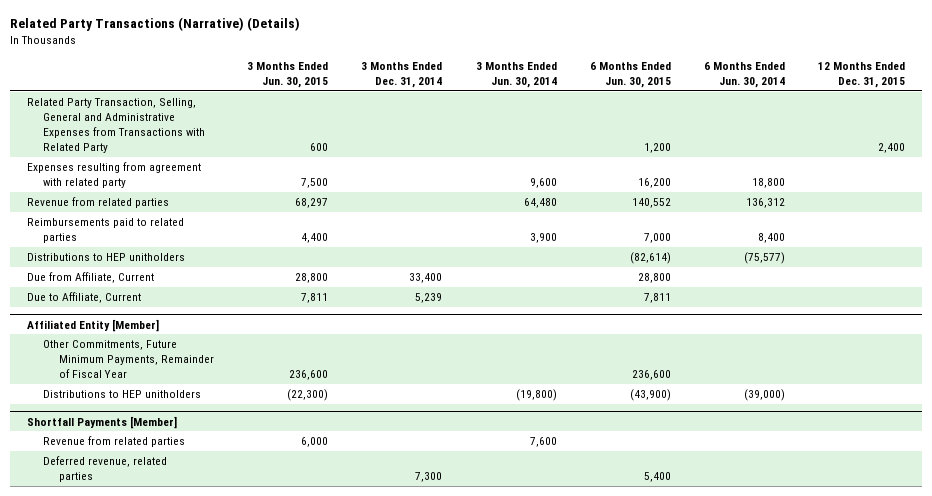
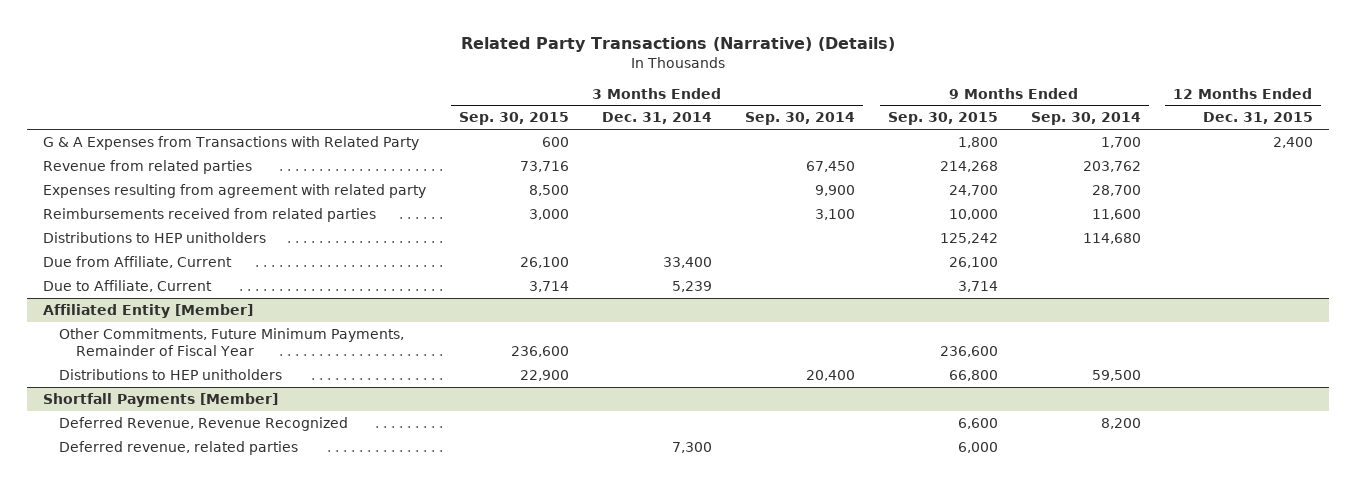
- | 3 Months Ended Jun. 30, 2015 | 3 Months Ended Dec. 31, 2014 | 3 Months Ended Jun. 30, 2014 | 6 Months Ended Jun. 30, 2015 | 6 Months Ended Jun. 30, 2014 | 12 Months Ended Dec. 31, 2015
+ | 3 Months Ended Sep. 30, 2015 | 3 Months Ended Dec. 31, 2014 | 3 Months Ended Sep. 30, 2014 | 9 Months Ended Sep. 30, 2015 | 9 Months Ended Sep. 30, 2014 | 12 Months Ended Dec. 31, 2015
- Related Party Transaction, Selling, General and Administrative Expenses from Transactions with Related Party | 600 | | | 1,200 | | 2,400
+ G & A Expenses from Transactions with Related Party | 600 | | | 1,800 | 1,700 | 2,400
- Reimbursements paid to related parties | 4,400 | | 3,900 | 7,000 | 8,400 |
moved down: Expenses resulting from agreement with related party | 8,500 | | 9,900 | 24,700 | 28,700 |
+ Reimbursements received from related parties | 3,000 | | 3,100 | 10,000 | 11,600 |
@ Shortfall Payments [Member]
- Revenue from related parties | 6,000 | | 7,600 | | |
+ Deferred Revenue, Revenue Recognized | | | | 6,600 | 8,200 |

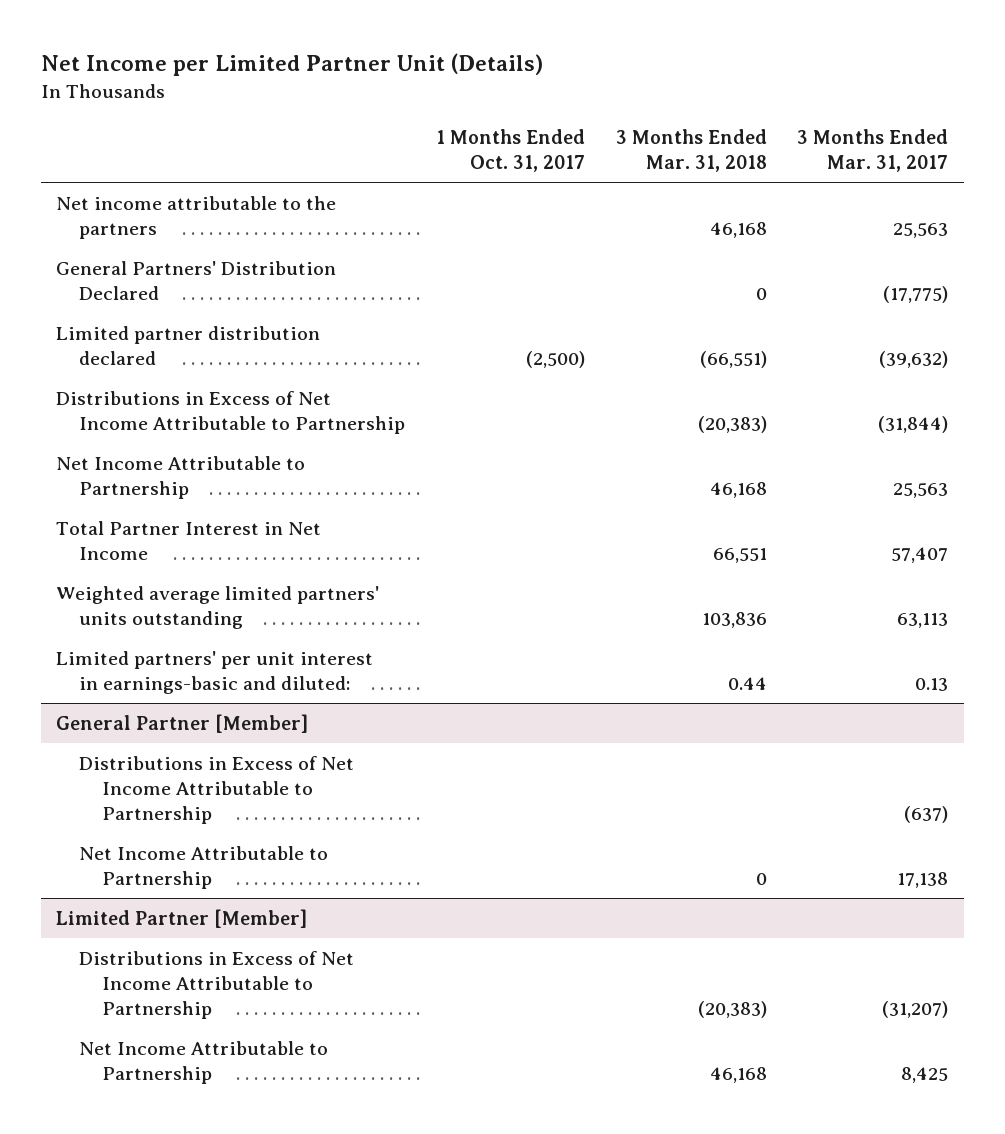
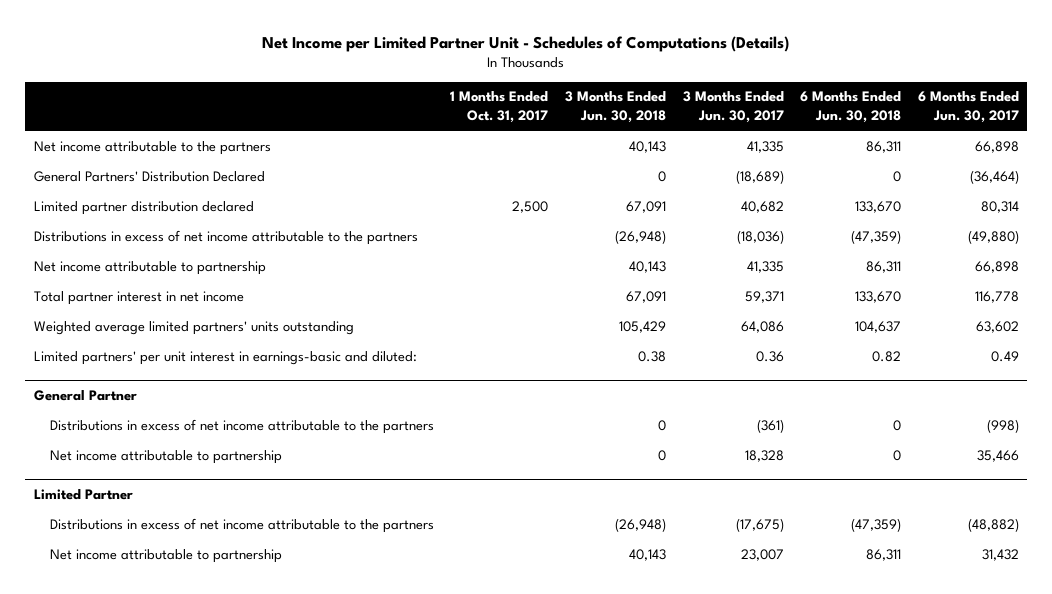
- Net Income per Limited Partner Unit (Details)
+ Net Income per Limited Partner Unit - Schedules of Computations (Details)
- | 1 Months Ended Oct. 31, 2017 | 3 Months Ended Mar. 31, 2018 | 3 Months Ended Mar. 31, 2017
+ | 1 Months Ended Oct. 31, 2017 | 3 Months Ended Jun. 30, 2018 | 3 Months Ended Jun. 30, 2017 | 6 Months Ended Jun. 30, 2018 | 6 Months Ended Jun. 30, 2017
- Limited partner distribution declared | (2,500) | (66,551) | (39,632)
- Distributions in Excess of Net Income Attributable to Partnership | | (20,383) | (31,844)
- Net Income Attributable to Partnership | | 46,168 | 25,563
- Total Partner Interest in Net Income | | 66,551 | 57,407
+ Limited partner distribution declared | 2,500 | 67,091 | 40,682 | 133,670 | 80,314
+ Distributions in excess of net income attributable to the partners | | (26,948) | (18,036) | (47,359) | (49,880)
+ Net income attributable to partnership | | 40,143 | 41,335 | 86,311 | 66,898
+ Total partner interest in net income | | 67,091 | 59,371 | 133,670 | 116,778
- General Partner [Member]
- Distributions in Excess of Net Income Attributable to Partnership | | | (637)
- Net Income Attributable to Partnership | | 0 | 17,138
- Limited Partner [Member]
- Distributions in Excess of Net Income Attributable to Partnership | | (20,383) | (31,207)
- Net Income Attributable to Partnership | | 46,168 | 8,425
+ General Partner
+ Distributions in excess of net income attributable to the partners | | 0 | (361) | 0 | (998)
+ Net income attributable to partnership | | 0 | 18,328 | 0 | 35,466
+ Limited Partner
+ Distributions in excess of net income attributable to the partners | | (26,948) | (17,675) | (47,359) | (48,882)
+ Net income attributable to partnership | | 40,143 | 23,007 | 86,311 | 31,432

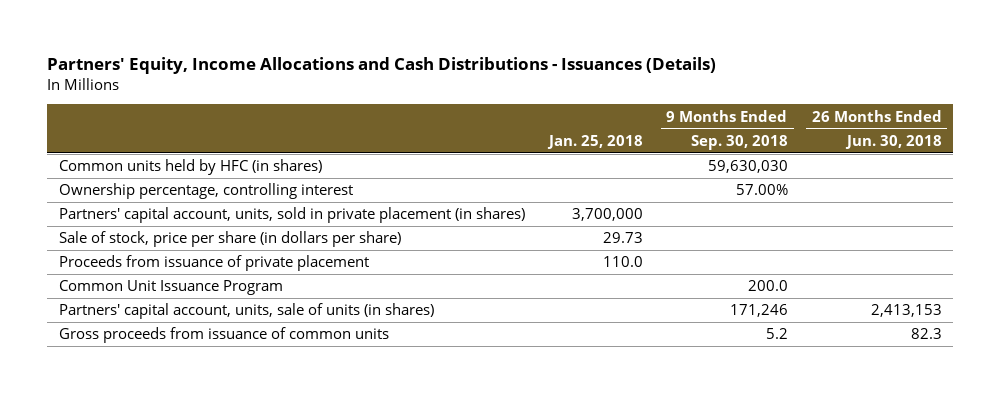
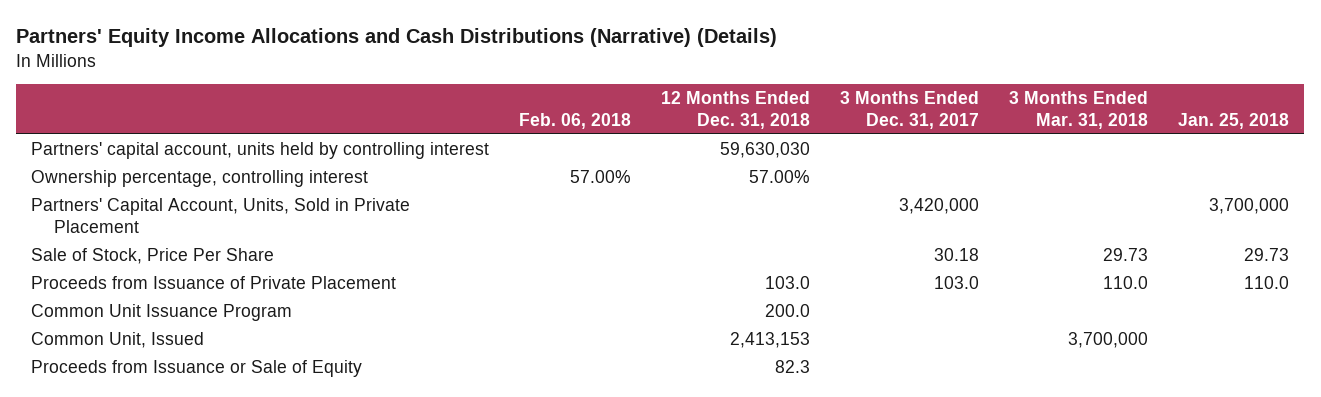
- Partners' Equity, Income Allocations and Cash Distributions - Issuances (Details)
+ Partners' Equity Income Allocations and Cash Distributions (Narrative) (Details)
- | Jan. 25, 2018 | 9 Months Ended Sep. 30, 2018 | 26 Months Ended Jun. 30, 2018
+ | Feb. 06, 2018 | 12 Months Ended Dec. 31, 2018 | 3 Months Ended Dec. 31, 2017 | 3 Months Ended Mar. 31, 2018 | Jan. 25, 2018
- Common units held by HFC (in shares) | | 59,630,030 |
+ Partners' capital account, units held by controlling interest | | 59,630,030 | | |
- Partners' capital account, units, sold in private placement (in shares) | 3,700,000 | |
- Sale of stock, price per share (in dollars per share) | 29.73 | |
- Proceeds from issuance of private placement | 110.0 | |
+ Partners' Capital Account, Units, Sold in Private Placement | | | 3,420,000 | | 3,700,000
+ Sale of Stock, Price Per Share | | | 30.18 | 29.73 | 29.73
+ Proceeds from Issuance of Private Placement | | 103.0 | 103.0 | 110.0 | 110.0
- Partners' capital account, units, sale of units (in shares) | | 171,246 | 2,413,153
- Gross proceeds from issuance of common units | | 5.2 | 82.3
+ Common Unit, Issued | | 2,413,153 | | 3,700,000 |
+ Proceeds from Issuance or Sale of Equity | | 82.3 | | |

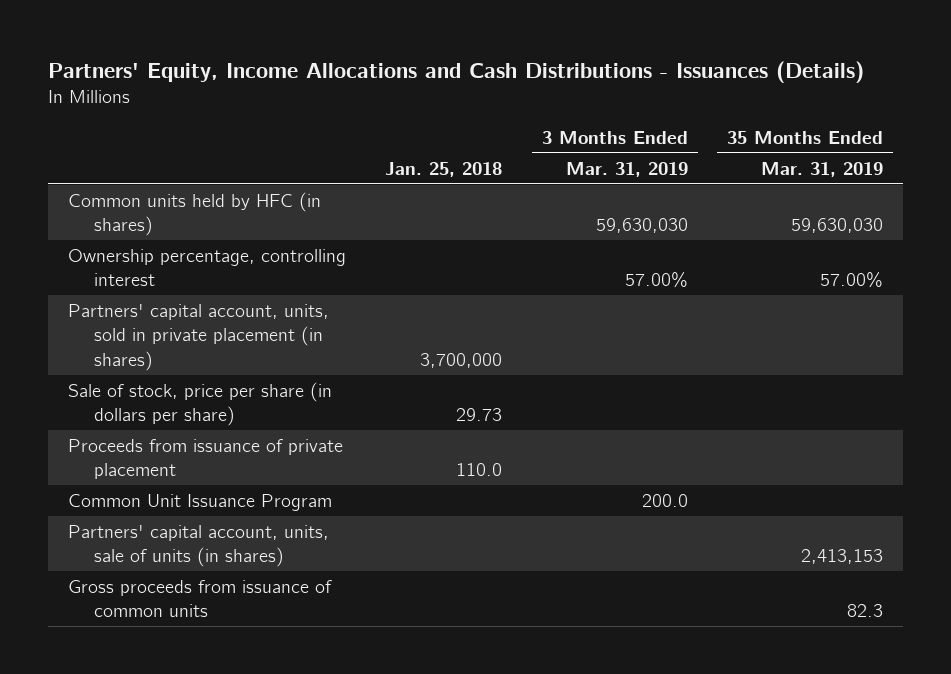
- Partners' Equity Income Allocations and Cash Distributions (Narrative) (Details)
+ Partners' Equity, Income Allocations and Cash Distributions - Issuances (Details)
- | Feb. 06, 2018 | 12 Months Ended Dec. 31, 2018 | 3 Months Ended Dec. 31, 2017 | 3 Months Ended Mar. 31, 2018 | Jan. 25, 2018
+ | Jan. 25, 2018 | 3 Months Ended Mar. 31, 2019 | 35 Months Ended Mar. 31, 2019
- Partners' capital account, units held by controlling interest | | 59,630,030 | | |
+ Common units held by HFC (in shares) | | 59,630,030 | 59,630,030
- Partners' Capital Account, Units, Sold in Private Placement | | | 3,420,000 | | 3,700,000
- Sale of Stock, Price Per Share | | | 30.18 | 29.73 | 29.73
- Proceeds from Issuance of Private Placement | | 103.0 | 103.0 | 110.0 | 110.0
+ Partners' capital account, units, sold in private placement (in shares) | 3,700,000 | |
+ Sale of stock, price per share (in dollars per share) | 29.73 | |
+ Proceeds from issuance of private placement | 110.0 | |
- Common Unit, Issued | | 2,413,153 | | 3,700,000 |
- Proceeds from Issuance or Sale of Equity | | 82.3 | | |
+ Partners' capital account, units, sale of units (in shares) | | | 2,413,153
+ Gross proceeds from issuance of common units | | | 82.3

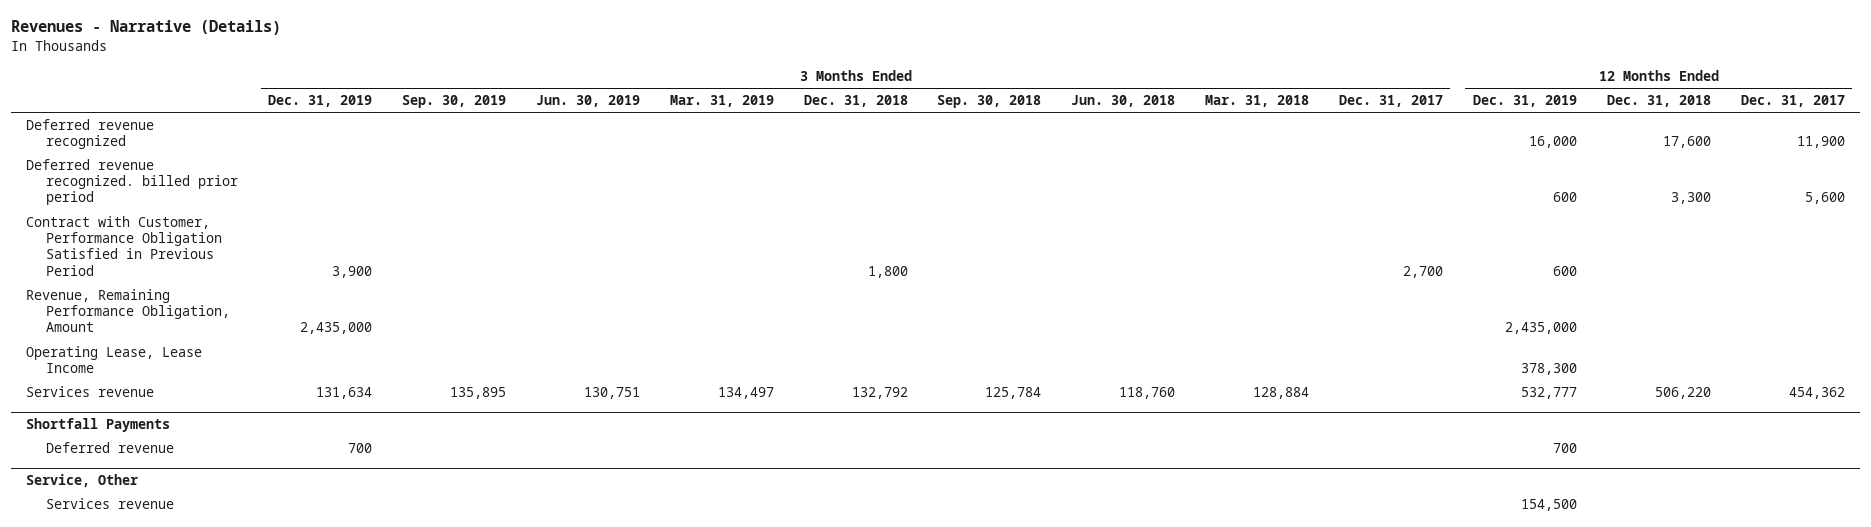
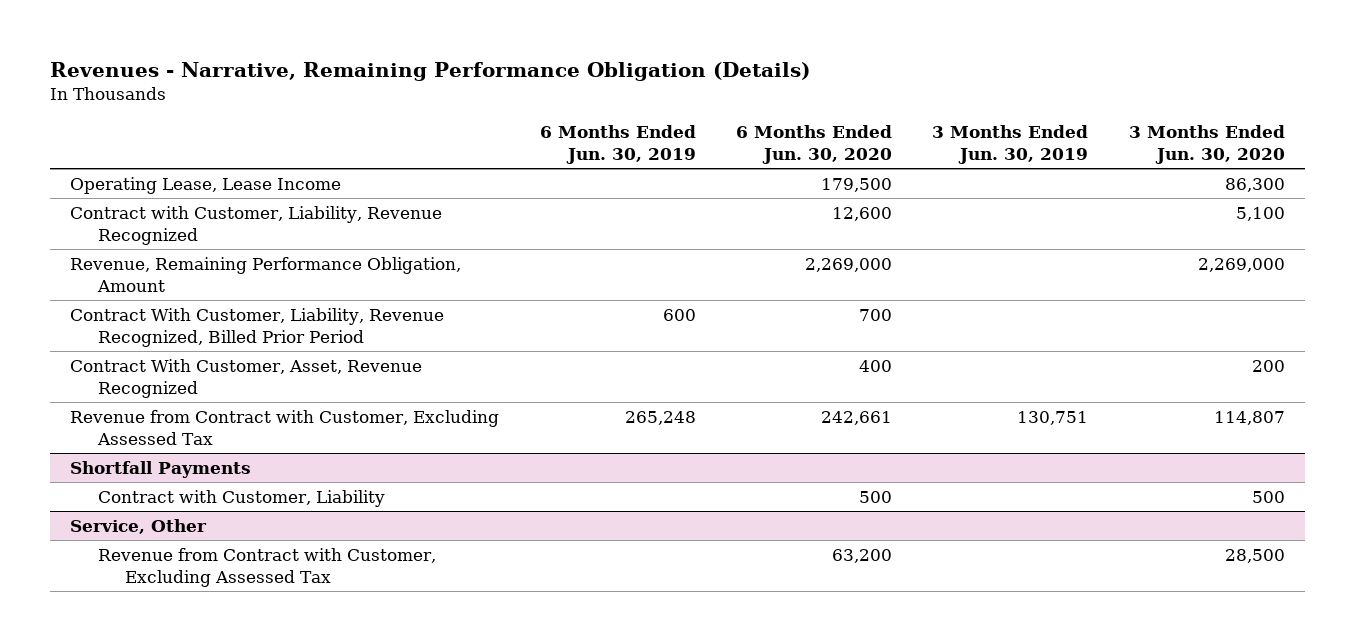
- Revenues - Narrative (Details)
+ Revenues - Narrative, Remaining Performance Obligation (Details)
- | 3 Months Ended Dec. 31, 2019 | 3 Months Ended Sep. 30, 2019 | 3 Months Ended Jun. 30, 2019 | 3 Months Ended Mar. 31, 2019 | 3 Months Ended Dec. 31, 2018 | 3 Months Ended Sep. 30, 2018 | 3 Months Ended Jun. 30, 2018 | 3 Months Ended Mar. 31, 2018 | 3 Months Ended Dec. 31, 2017 | 12 Months Ended Dec. 31, 2019 | 12 Months Ended Dec. 31, 2018 | 12 Months Ended Dec. 31, 2017
+ | 6 Months Ended Jun. 30, 2019 | 6 Months Ended Jun. 30, 2020 | 3 Months Ended Jun. 30, 2019 | 3 Months Ended Jun. 30, 2020
- Deferred revenue recognized | | | | | | | | | | 16,000 | 17,600 | 11,900
- Deferred revenue recognized. billed prior period | | | | | | | | | | 600 | 3,300 | 5,600
- Contract with Customer, Performance Obligation Satisfied in Previous Period | 3,900 | | | | 1,800 | | | | 2,700 | 600 | |
- Services revenue | 131,634 | 135,895 | 130,751 | 134,497 | 132,792 | 125,784 | 118,760 | 128,884 | | 532,777 | 506,220 | 454,362
+ Contract with Customer, Liability, Revenue Recognized | | 12,600 | | 5,100
moved down: Revenue, Remaining Performance Obligation, Amount | | 2,269,000 | | 2,269,000
+ Contract With Customer, Liability, Revenue Recognized, Billed Prior Period | 600 | 700 | |
+ Contract With Customer, Asset, Revenue Recognized | | 400 | | 200
+ Revenue from Contract with Customer, Excluding Assessed Tax | 265,248 | 242,661 | 130,751 | 114,807
@ Shortfall Payments
- Deferred revenue | 700 | | | | | | | | | 700 | |
+ Contract with Customer, Liability | | 500 | | 500
@ Service, Other
- Services revenue | | | | | | | | | | 154,500 | |
+ Revenue from Contract with Customer, Excluding Assessed Tax | | 63,200 | | 28,500

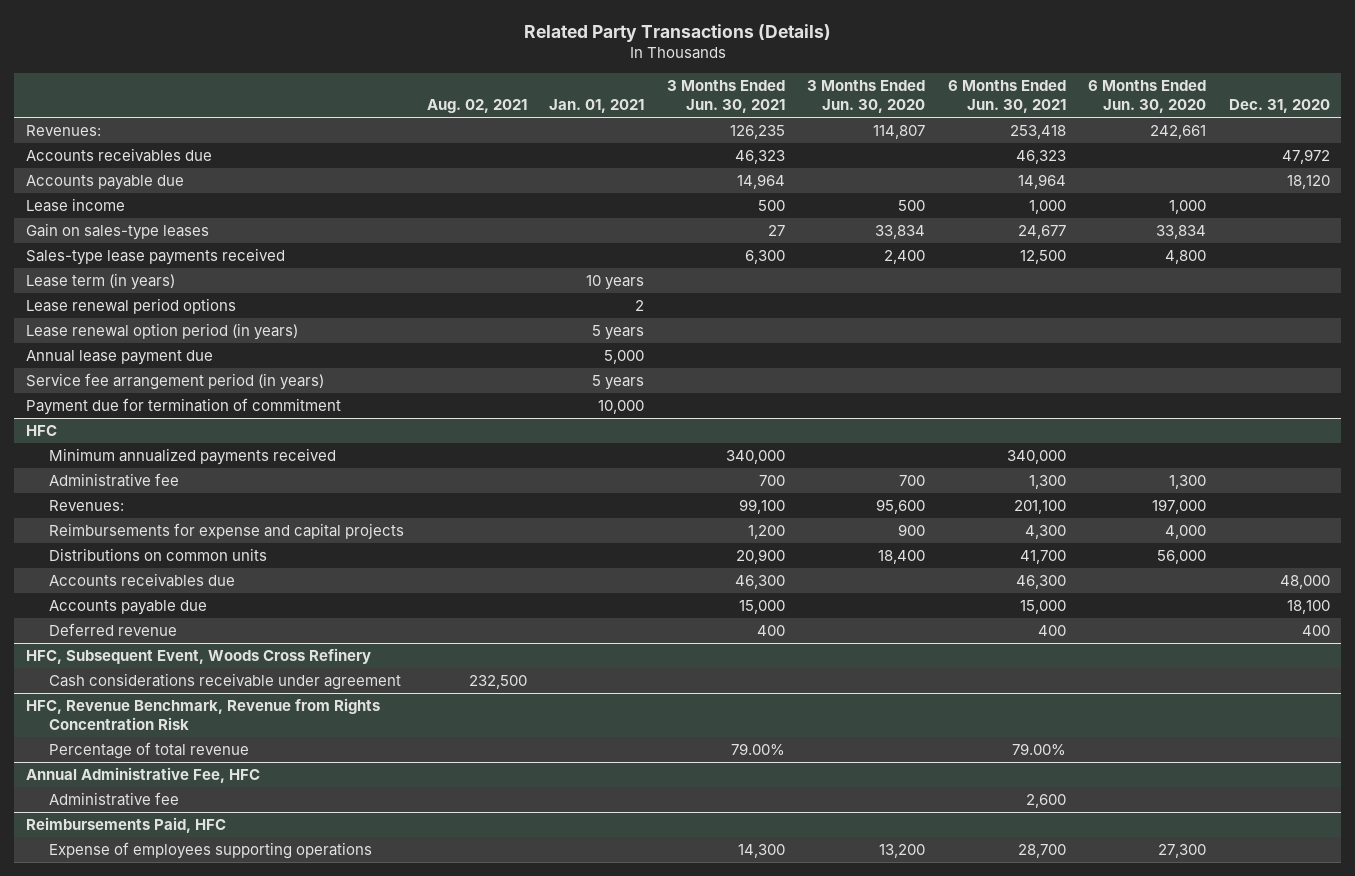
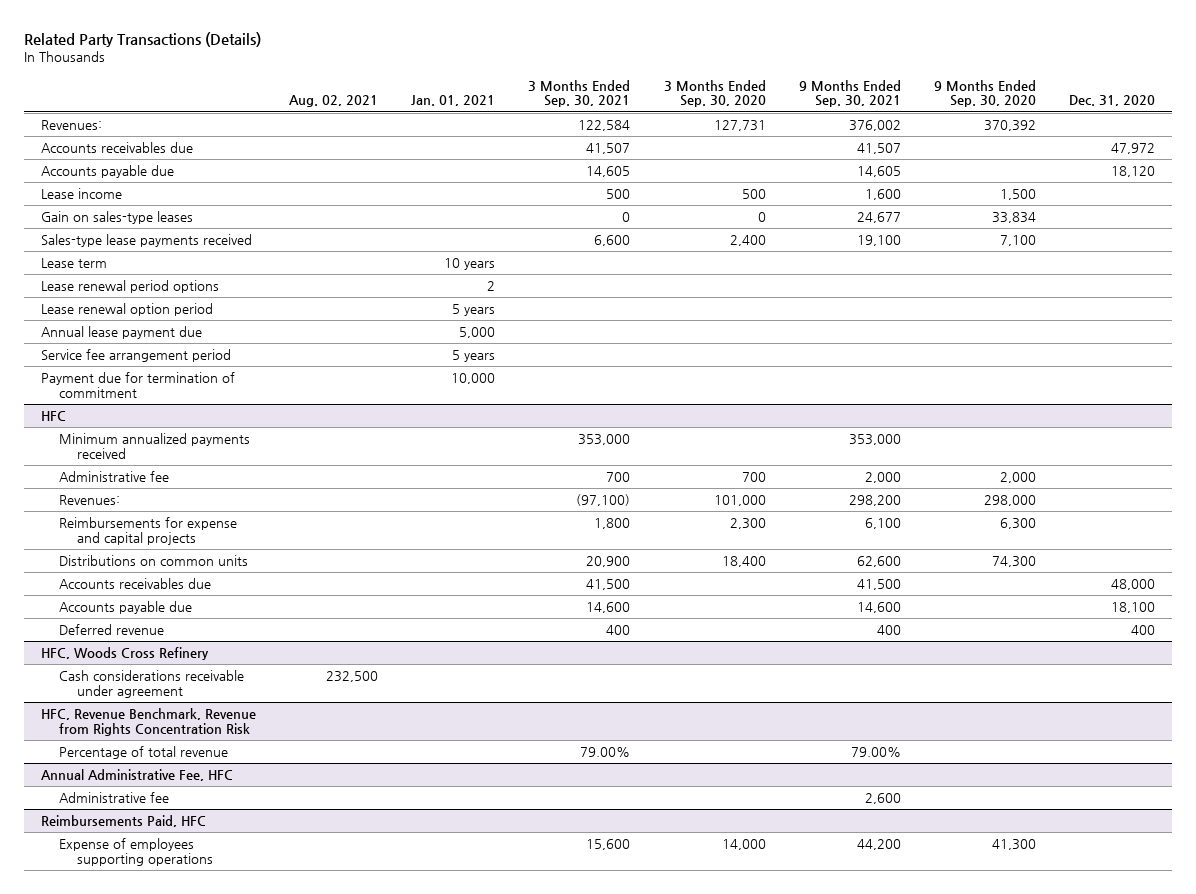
- | Aug. 02, 2021 | Jan. 01, 2021 | 3 Months Ended Jun. 30, 2021 | 3 Months Ended Jun. 30, 2020 | 6 Months Ended Jun. 30, 2021 | 6 Months Ended Jun. 30, 2020 | Dec. 31, 2020
+ | Aug. 02, 2021 | Jan. 01, 2021 | 3 Months Ended Sep. 30, 2021 | 3 Months Ended Sep. 30, 2020 | 9 Months Ended Sep. 30, 2021 | 9 Months Ended Sep. 30, 2020 | Dec. 31, 2020
- Lease term (in years) | | 10 years | | | | |
+ Lease term | | 10 years | | | | |
- Lease renewal option period (in years) | | 5 years | | | | |
+ Lease renewal option period | | 5 years | | | | |
- Service fee arrangement period (in years) | | 5 years | | | | |
+ Service fee arrangement period | | 5 years | | | | |
- HFC, Subsequent Event, Woods Cross Refinery
+ HFC, Woods Cross Refinery

